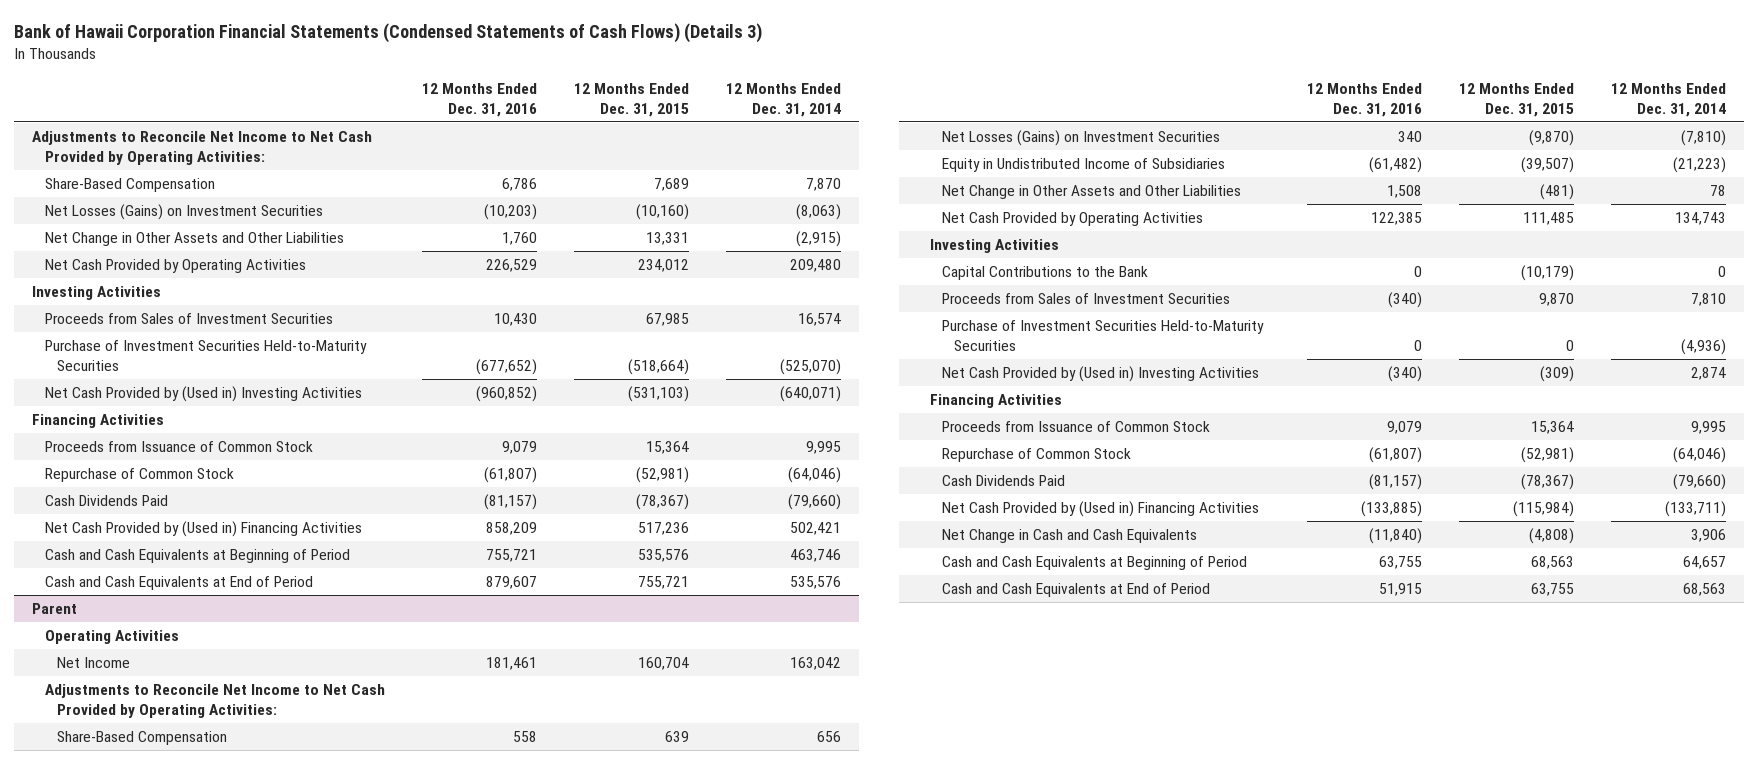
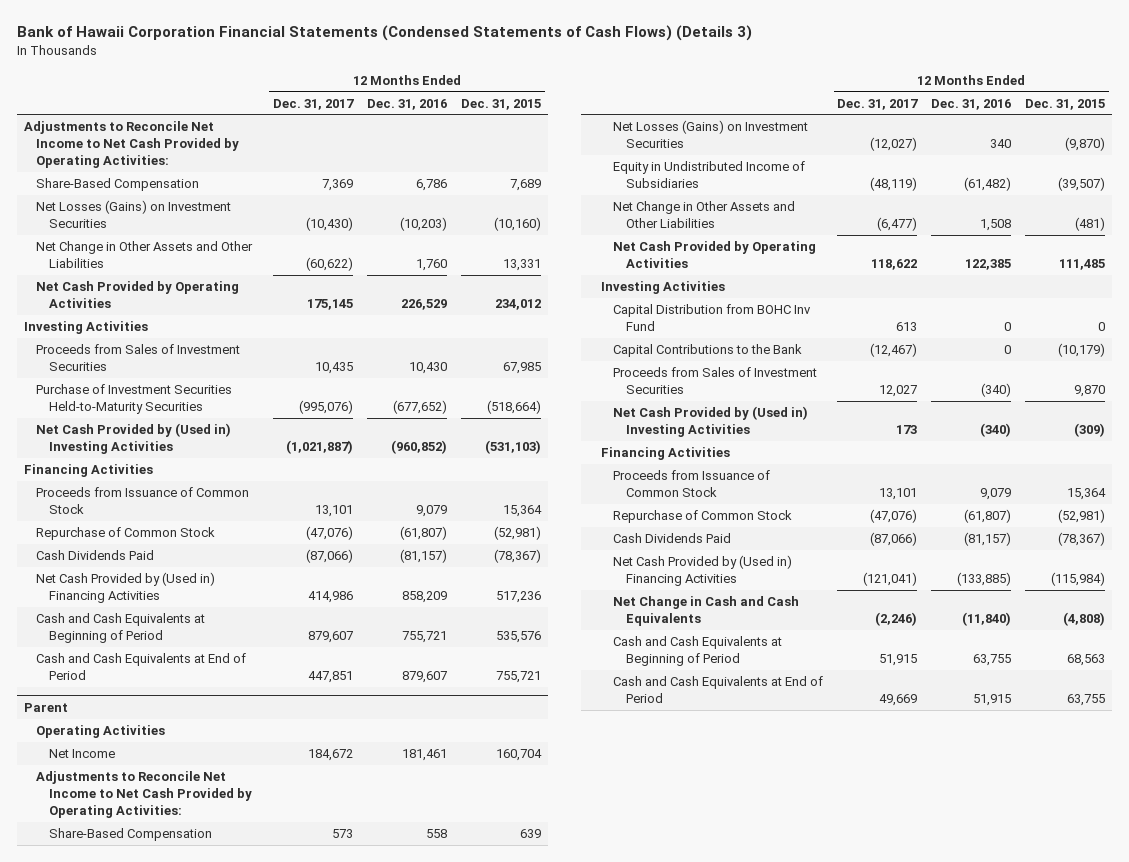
- | 12 Months Ended Dec. 31, 2016 | 12 Months Ended Dec. 31, 2015 | 12 Months Ended Dec. 31, 2014
+ | 12 Months Ended Dec. 31, 2017 | 12 Months Ended Dec. 31, 2016 | 12 Months Ended Dec. 31, 2015
@ Parent
+ Capital Distribution from BOHC Inv Fund | 613 | 0 | 0
- Purchase of Investment Securities Held-to-Maturity Securities | 0 | 0 | (4,936)

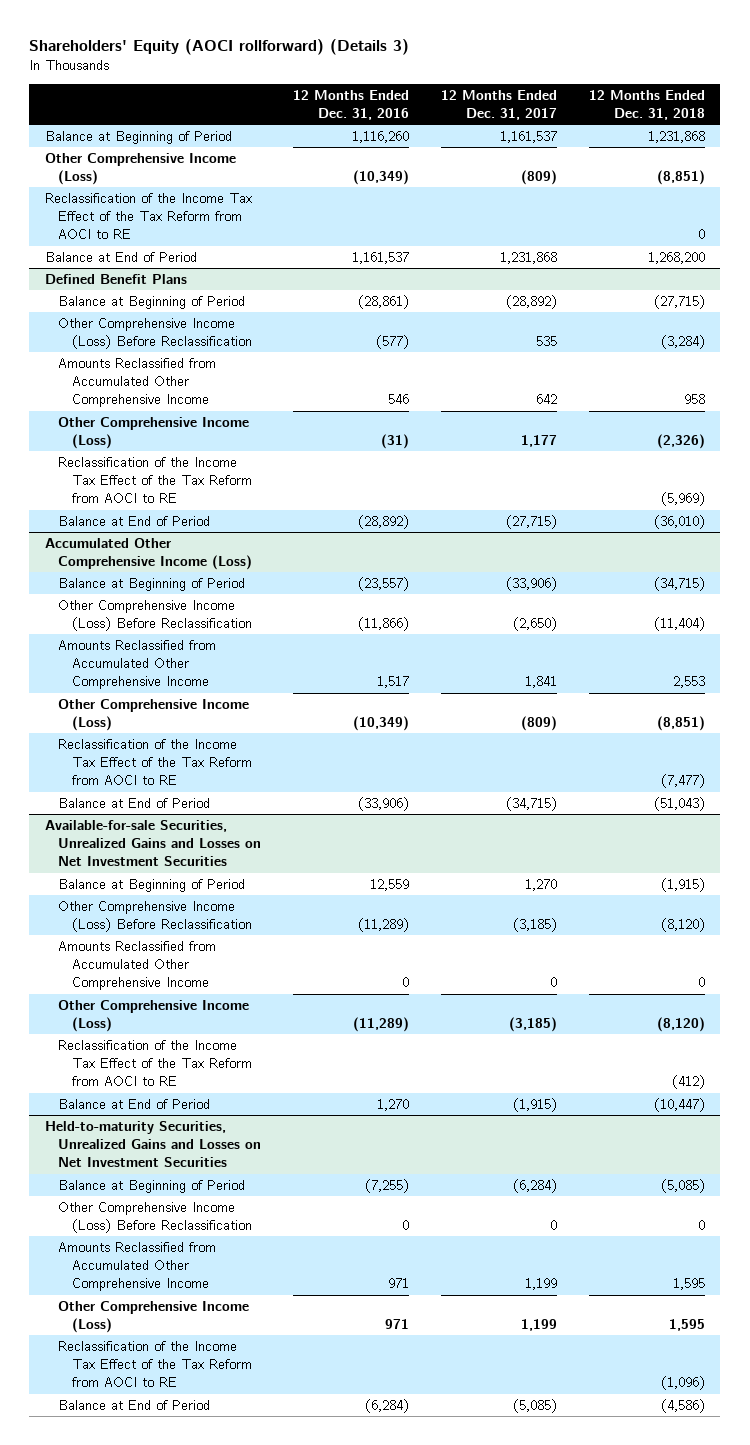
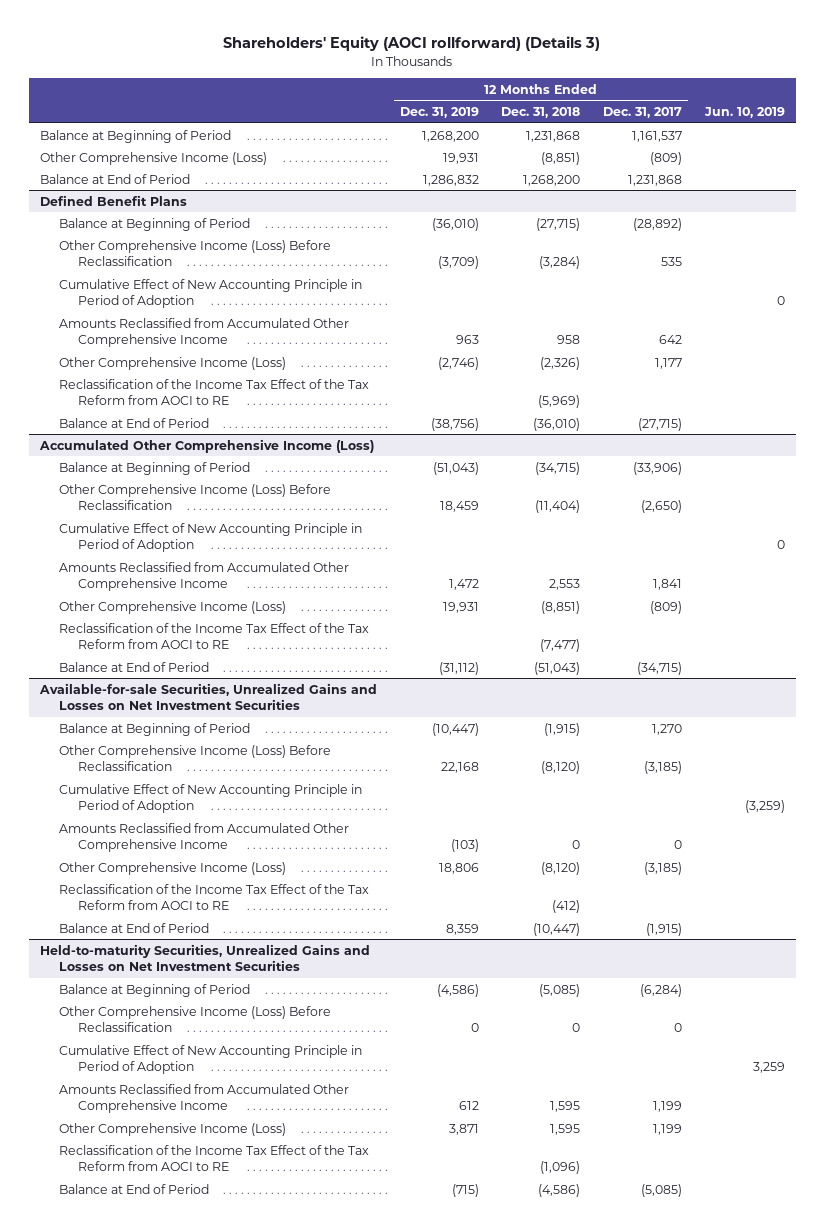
- | 12 Months Ended Dec. 31, 2016 | 12 Months Ended Dec. 31, 2017 | 12 Months Ended Dec. 31, 2018
+ | 12 Months Ended Dec. 31, 2019 | 12 Months Ended Dec. 31, 2018 | 12 Months Ended Dec. 31, 2017 | Jun. 10, 2019
- Reclassification of the Income Tax Effect of the Tax Reform from AOCI to RE | | | 0
@ Defined Benefit Plans
+ Cumulative Effect of New Accounting Principle in Period of Adoption | | | | 0
@ Accumulated Other Comprehensive Income (Loss)
+ Cumulative Effect of New Accounting Principle in Period of Adoption | | | | 0
@ Available-for-sale Securities, Unrealized Gains and Losses on Net Investment Securities
+ Cumulative Effect of New Accounting Principle in Period of Adoption | | | | (3,259)
@ Held-to-maturity Securities, Unrealized Gains and Losses on Net Investment Securities
+ Cumulative Effect of New Accounting Principle in Period of Adoption | | | | 3,259

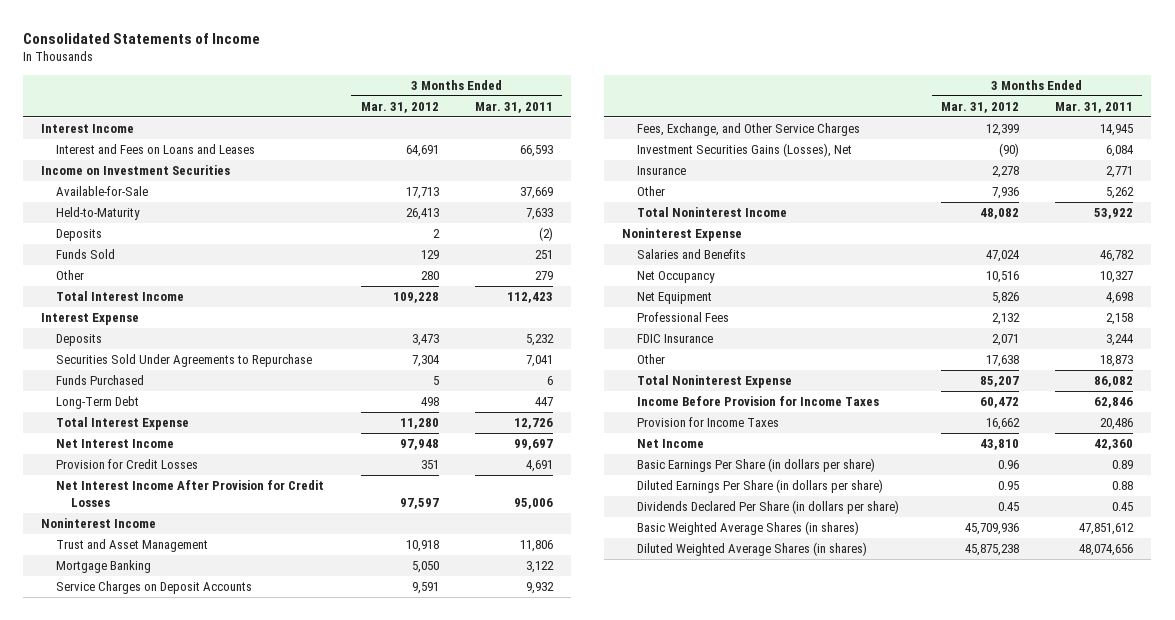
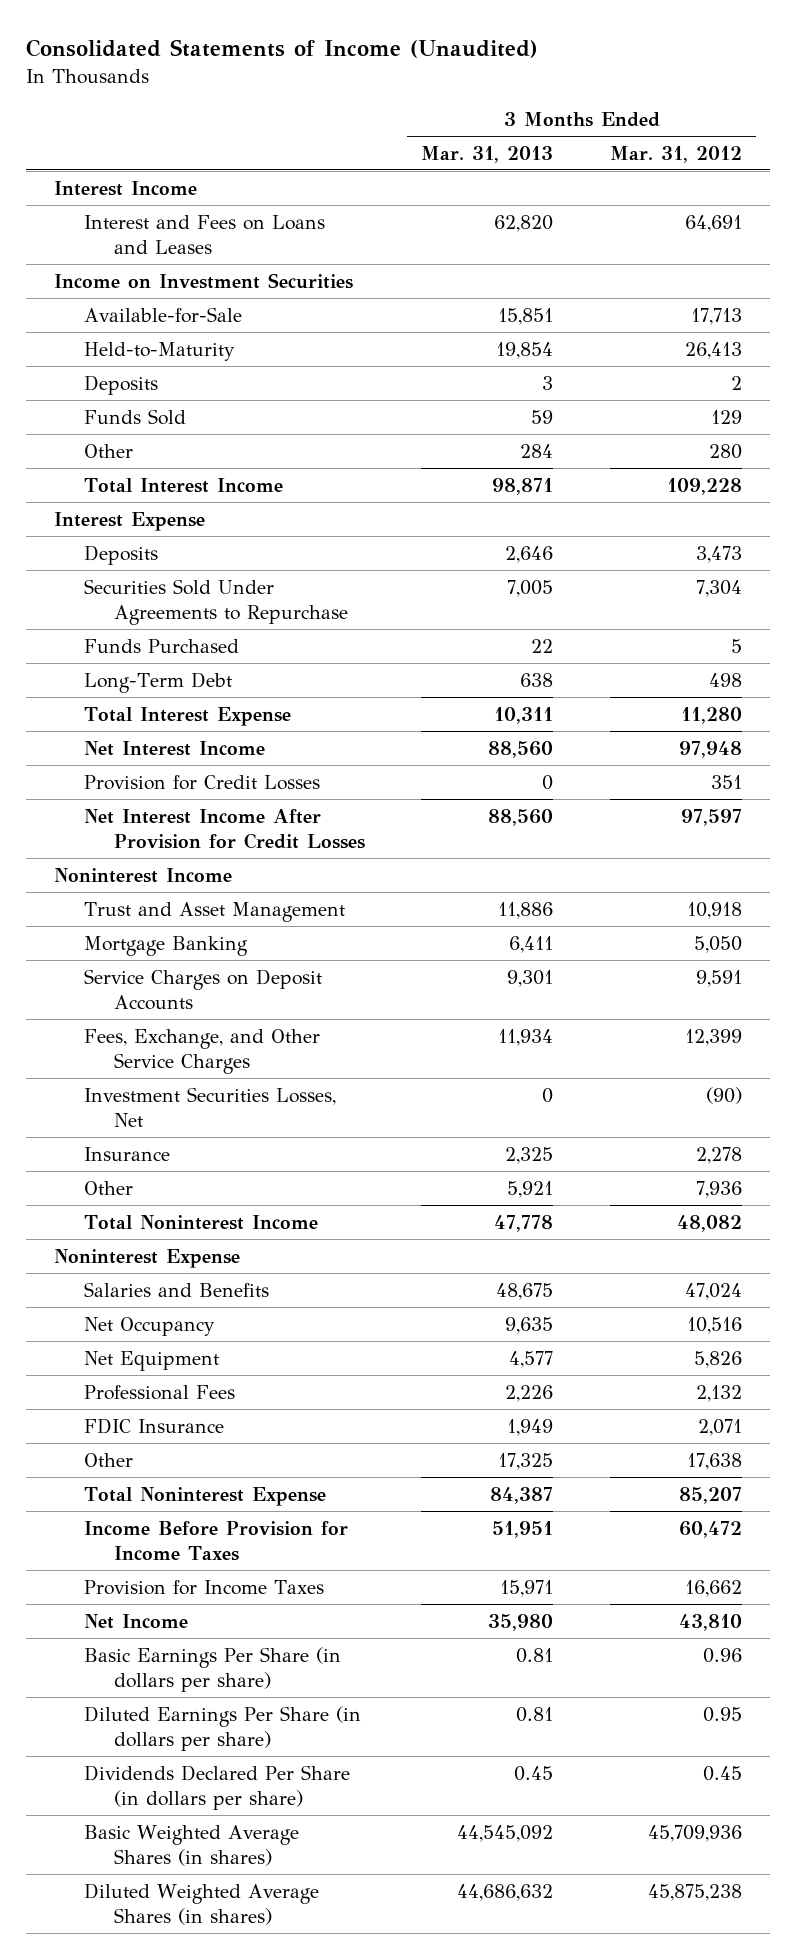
- Consolidated Statements of Income
+ Consolidated Statements of Income (Unaudited)
- | 3 Months Ended Mar. 31, 2012 | 3 Months Ended Mar. 31, 2011
+ | 3 Months Ended Mar. 31, 2013 | 3 Months Ended Mar. 31, 2012
- Investment Securities Gains (Losses), Net | (90) | 6,084
+ Investment Securities Losses, Net | 0 | (90)

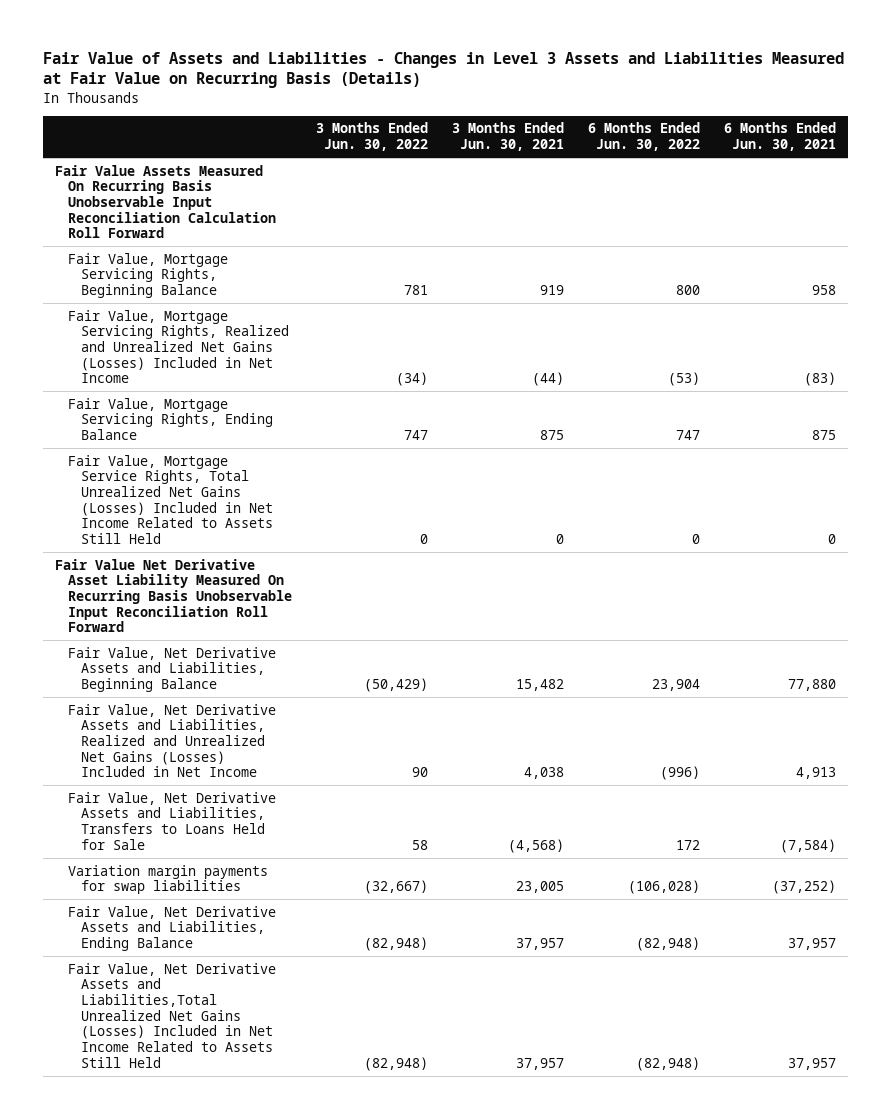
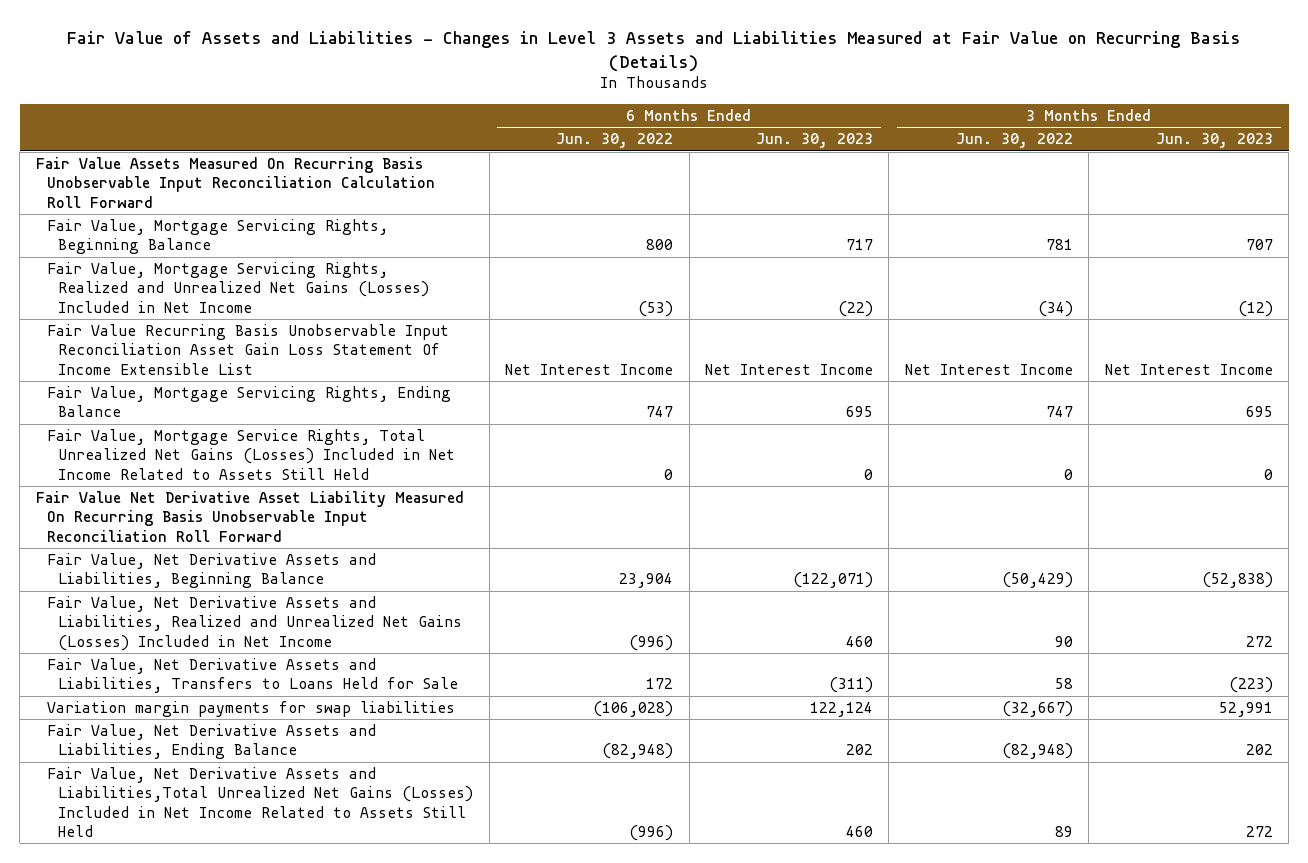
- | 3 Months Ended Jun. 30, 2022 | 3 Months Ended Jun. 30, 2021 | 6 Months Ended Jun. 30, 2022 | 6 Months Ended Jun. 30, 2021
+ | 6 Months Ended Jun. 30, 2022 | 6 Months Ended Jun. 30, 2023 | 3 Months Ended Jun. 30, 2022 | 3 Months Ended Jun. 30, 2023
+ Fair Value Recurring Basis Unobservable Input Reconciliation Asset Gain Loss Statement Of Income Extensible List | Net Interest Income | Net Interest Income | Net Interest Income | Net Interest Income
- Fair Value, Net Derivative Assets and Liabilities,Total Unrealized Net Gains (Losses) Included in Net Income Related to Assets Still Held | (82,948) | 37,957 | (82,948) | 37,957
+ Fair Value, Net Derivative Assets and Liabilities,Total Unrealized Net Gains (Losses) Included in Net Income Related to Assets Still Held | (996) | 460 | 89 | 272

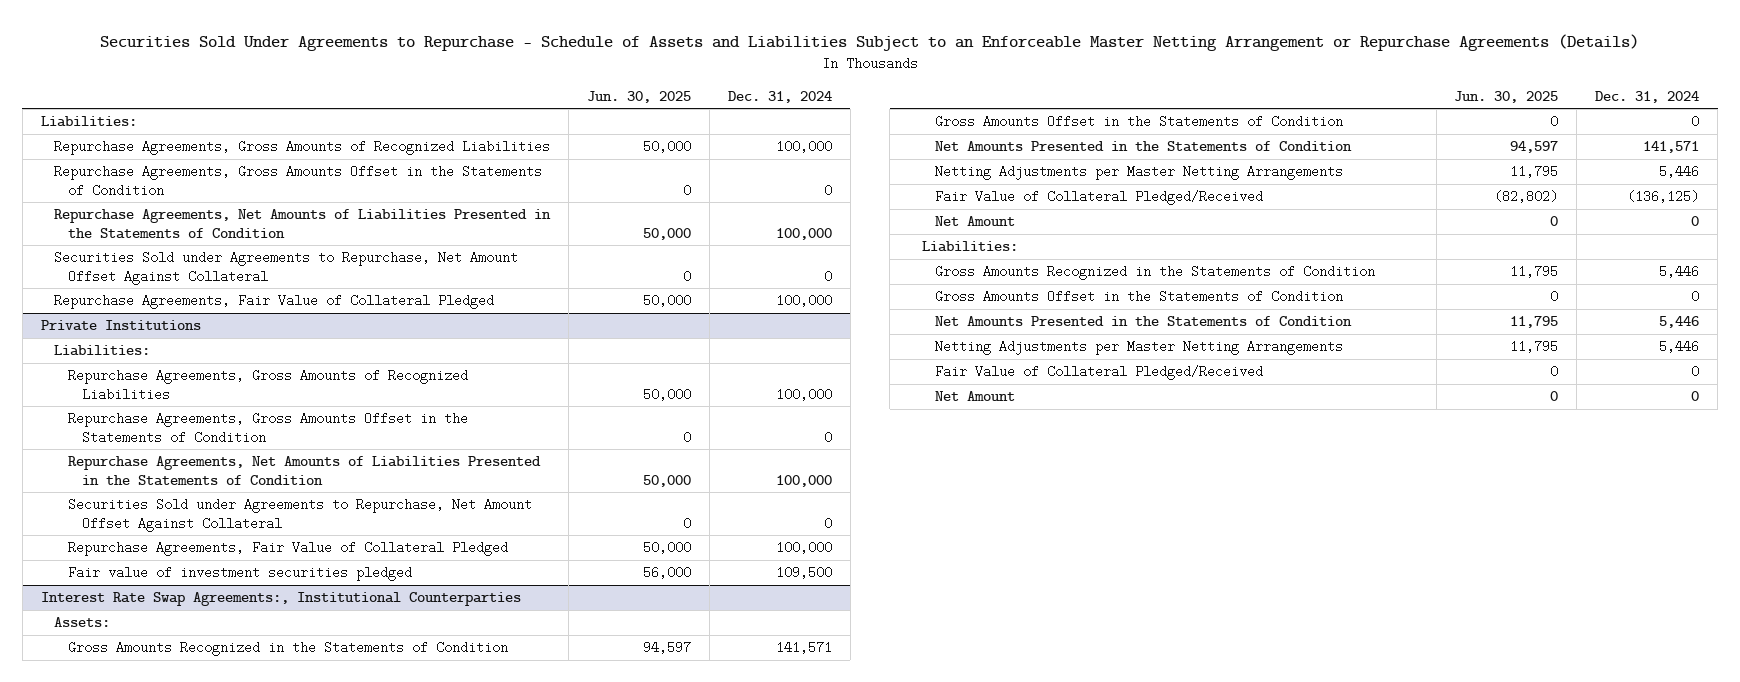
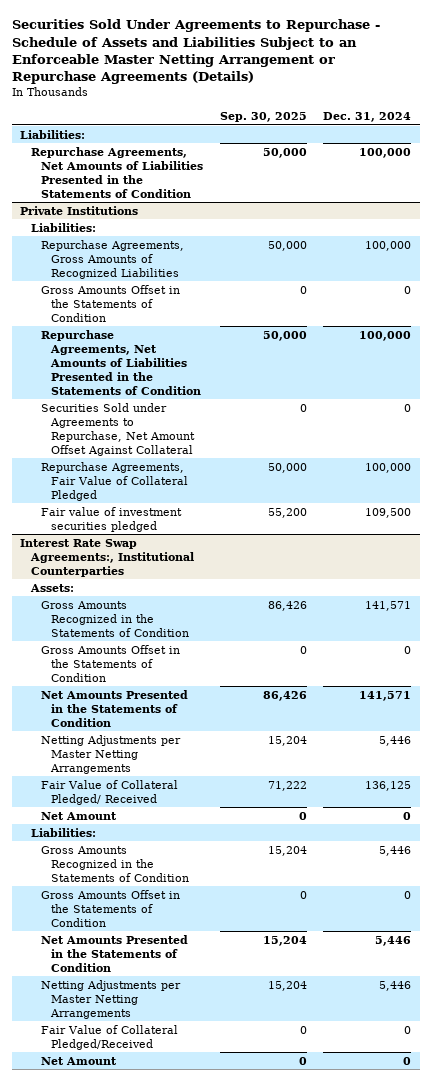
- | Jun. 30, 2025 | Dec. 31, 2024
+ | Sep. 30, 2025 | Dec. 31, 2024
- Repurchase Agreements, Gross Amounts of Recognized Liabilities | 50,000 | 100,000
- Repurchase Agreements, Gross Amounts Offset in the Statements of Condition | 0 | 0
- Securities Sold under Agreements to Repurchase, Net Amount Offset Against Collateral | 0 | 0
- Repurchase Agreements, Fair Value of Collateral Pledged | 50,000 | 100,000
@ Private Institutions
- Repurchase Agreements, Gross Amounts Offset in the Statements of Condition | 0 | 0
+ Gross Amounts Offset in the Statements of Condition | 0 | 0
@ Interest Rate Swap Agreements:, Institutional Counterparties
- Fair Value of Collateral Pledged/Received | (82,802) | (136,125)
+ Fair Value of Collateral Pledged/ Received | 71,222 | 136,125

